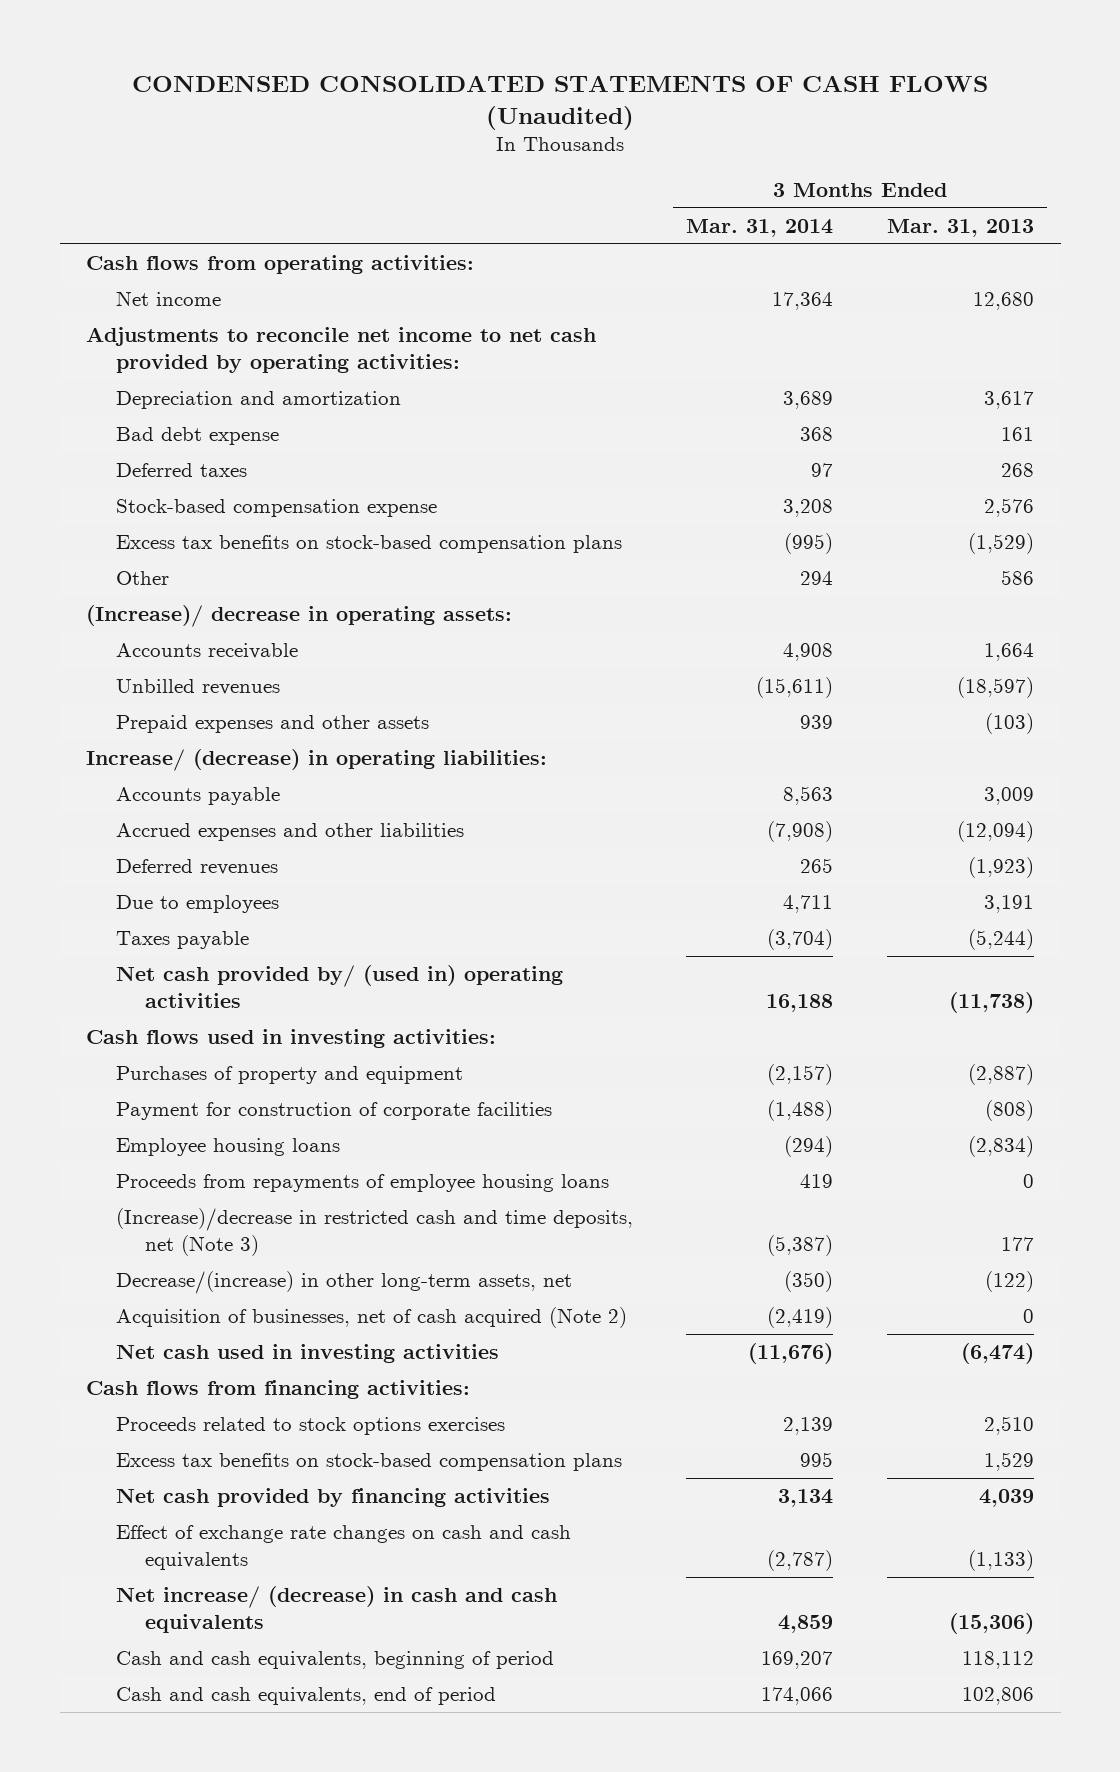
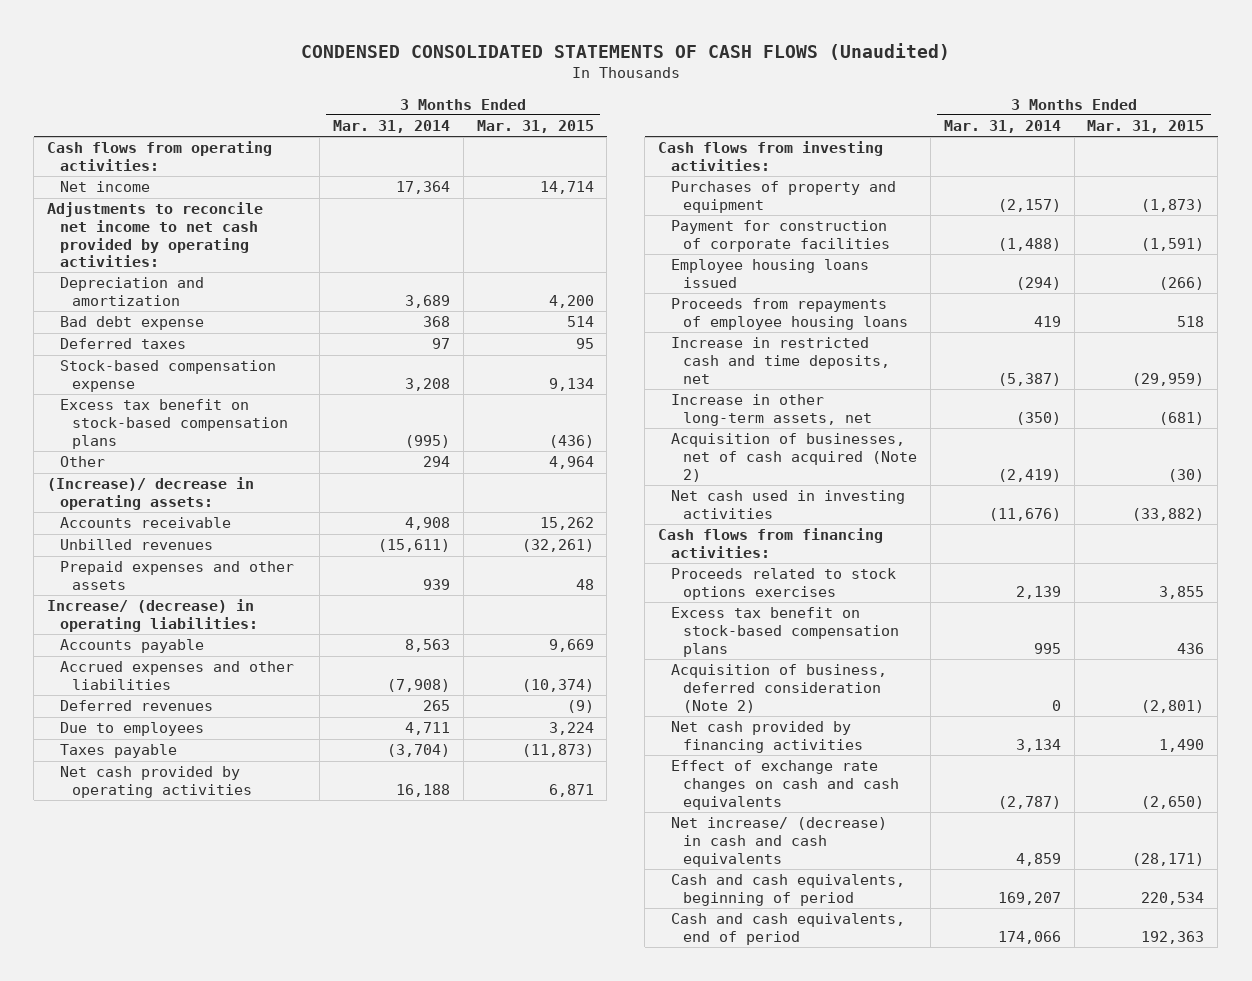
- | 3 Months Ended Mar. 31, 2014 | 3 Months Ended Mar. 31, 2013
+ | 3 Months Ended Mar. 31, 2014 | 3 Months Ended Mar. 31, 2015
- Excess tax benefits on stock-based compensation plans | (995) | (1,529)
+ Excess tax benefit on stock-based compensation plans | (995) | (436)
- Net cash provided by/ (used in) operating activities | 16,188 | (11,738)
- Cash flows used in investing activities:
+ Net cash provided by operating activities | 16,188 | 6,871
+ Cash flows from investing activities:
- Employee housing loans | (294) | (2,834)
+ Employee housing loans issued | (294) | (266)
- (Increase)/decrease in restricted cash and time deposits, net (Note 3) | (5,387) | 177
- Decrease/(increase) in other long-term assets, net | (350) | (122)
+ Increase in restricted cash and time deposits, net | (5,387) | (29,959)
+ Increase in other long-term assets, net | (350) | (681)
- Excess tax benefits on stock-based compensation plans | 995 | 1,529
+ Excess tax benefit on stock-based compensation plans | 995 | 436
+ Acquisition of business, deferred consideration (Note 2) | 0 | (2,801)

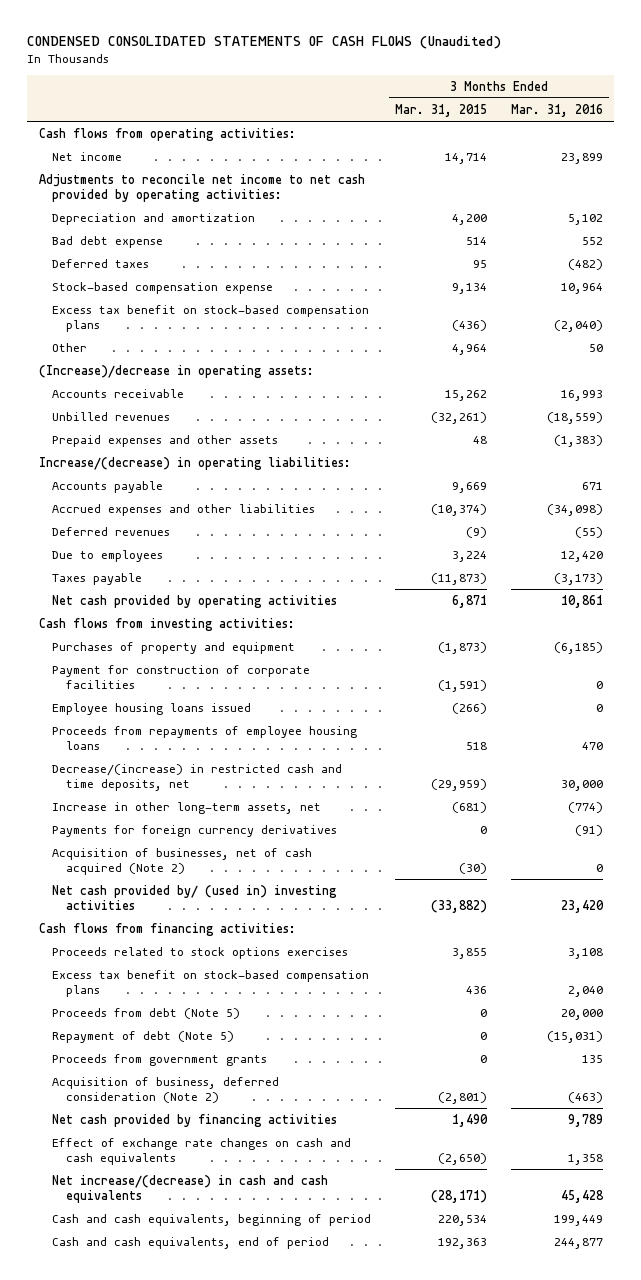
- | 3 Months Ended Mar. 31, 2014 | 3 Months Ended Mar. 31, 2015
+ | 3 Months Ended Mar. 31, 2015 | 3 Months Ended Mar. 31, 2016
- (Increase)/ decrease in operating assets:
+ (Increase)/decrease in operating assets:
- Increase/ (decrease) in operating liabilities:
+ Increase/(decrease) in operating liabilities:
- Increase in restricted cash and time deposits, net | (5,387) | (29,959)
+ Decrease/(increase) in restricted cash and time deposits, net | (29,959) | 30,000
+ Payments for foreign currency derivatives | 0 | (91)
- Net cash used in investing activities | (11,676) | (33,882)
+ Net cash provided by/ (used in) investing activities | (33,882) | 23,420
+ Proceeds from debt (Note 5) | 0 | 20,000
+ Repayment of debt (Note 5) | 0 | (15,031)
+ Proceeds from government grants | 0 | 135
- Net increase/ (decrease) in cash and cash equivalents | 4,859 | (28,171)
+ Net increase/(decrease) in cash and cash equivalents | (28,171) | 45,428

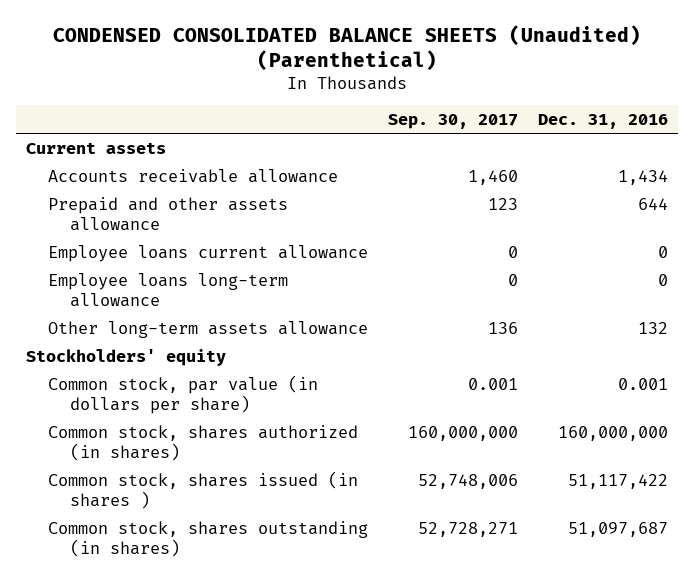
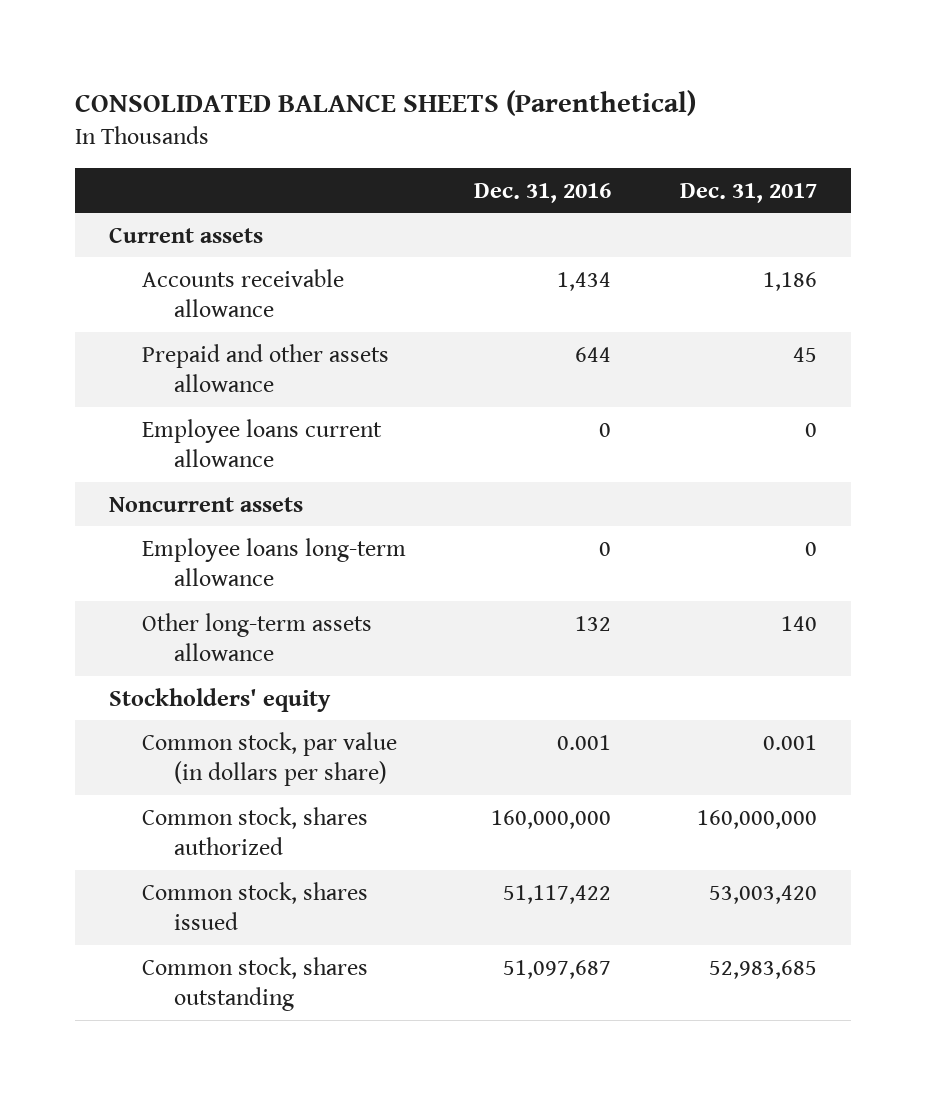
- CONDENSED CONSOLIDATED BALANCE SHEETS (Unaudited) (Parenthetical)
+ CONSOLIDATED BALANCE SHEETS (Parenthetical)
- | Sep. 30, 2017 | Dec. 31, 2016
+ | Dec. 31, 2016 | Dec. 31, 2017
+ Noncurrent assets
- Common stock, shares authorized (in shares) | 160,000,000 | 160,000,000
- Common stock, shares issued (in shares ) | 52,748,006 | 51,117,422
- Common stock, shares outstanding (in shares) | 52,728,271 | 51,097,687
+ Common stock, shares authorized | 160,000,000 | 160,000,000
+ Common stock, shares issued | 51,117,422 | 53,003,420
+ Common stock, shares outstanding | 51,097,687 | 52,983,685

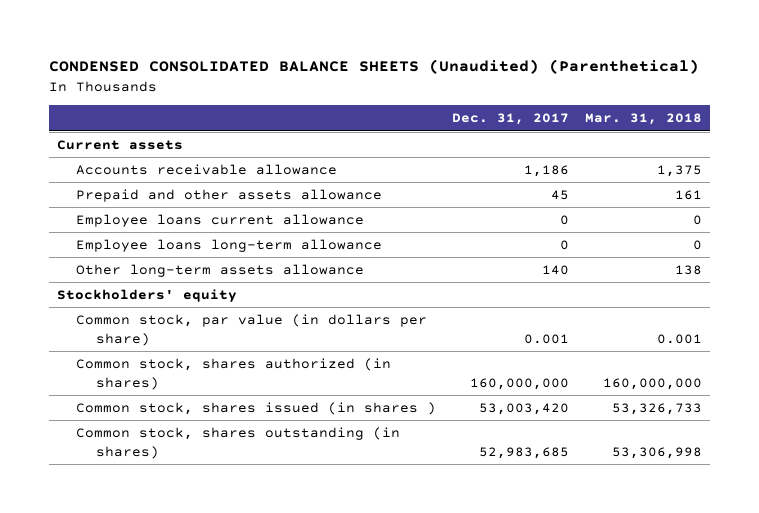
- CONSOLIDATED BALANCE SHEETS (Parenthetical)
+ CONDENSED CONSOLIDATED BALANCE SHEETS (Unaudited) (Parenthetical)
- | Dec. 31, 2016 | Dec. 31, 2017
+ | Dec. 31, 2017 | Mar. 31, 2018
- Noncurrent assets
- Common stock, shares authorized | 160,000,000 | 160,000,000
- Common stock, shares issued | 51,117,422 | 53,003,420
- Common stock, shares outstanding | 51,097,687 | 52,983,685
+ Common stock, shares authorized (in shares) | 160,000,000 | 160,000,000
+ Common stock, shares issued (in shares ) | 53,003,420 | 53,326,733
+ Common stock, shares outstanding (in shares) | 52,983,685 | 53,306,998

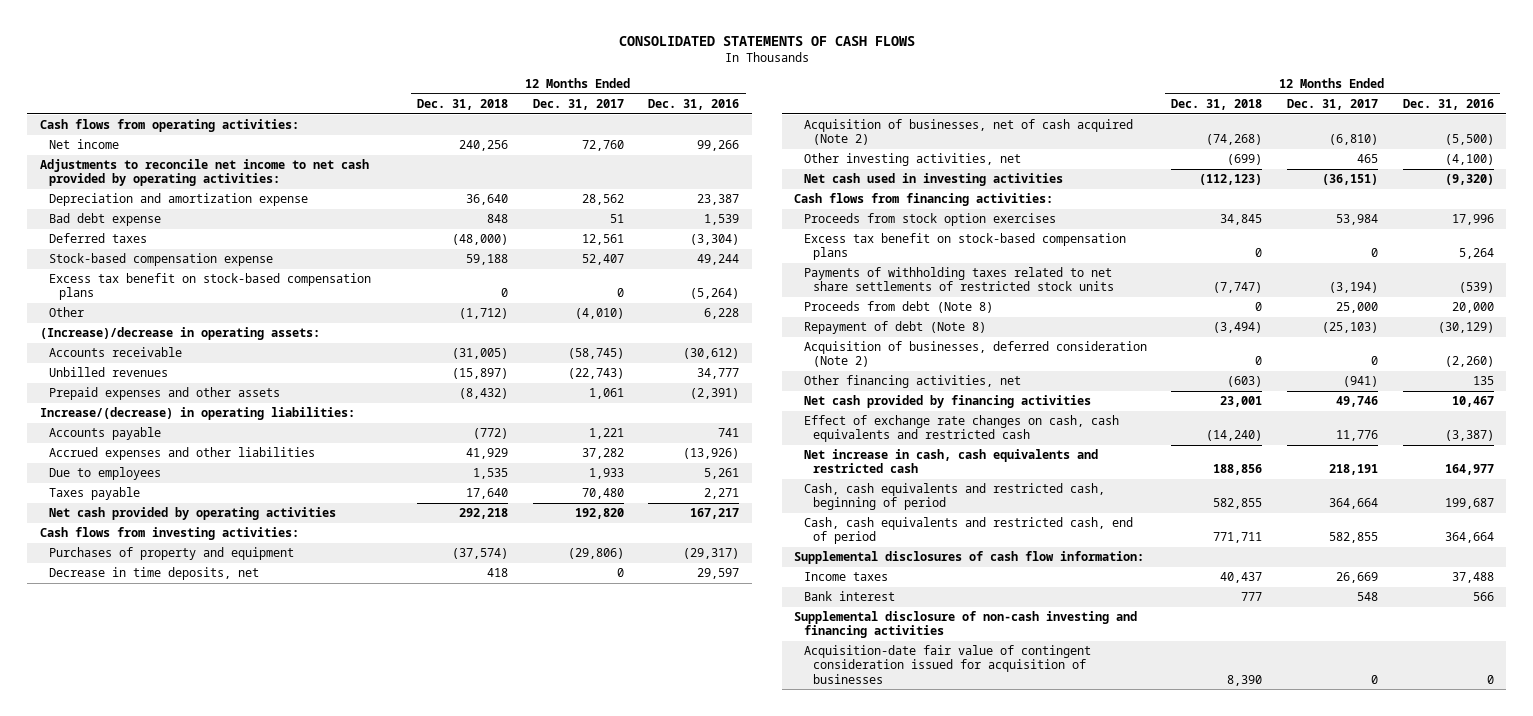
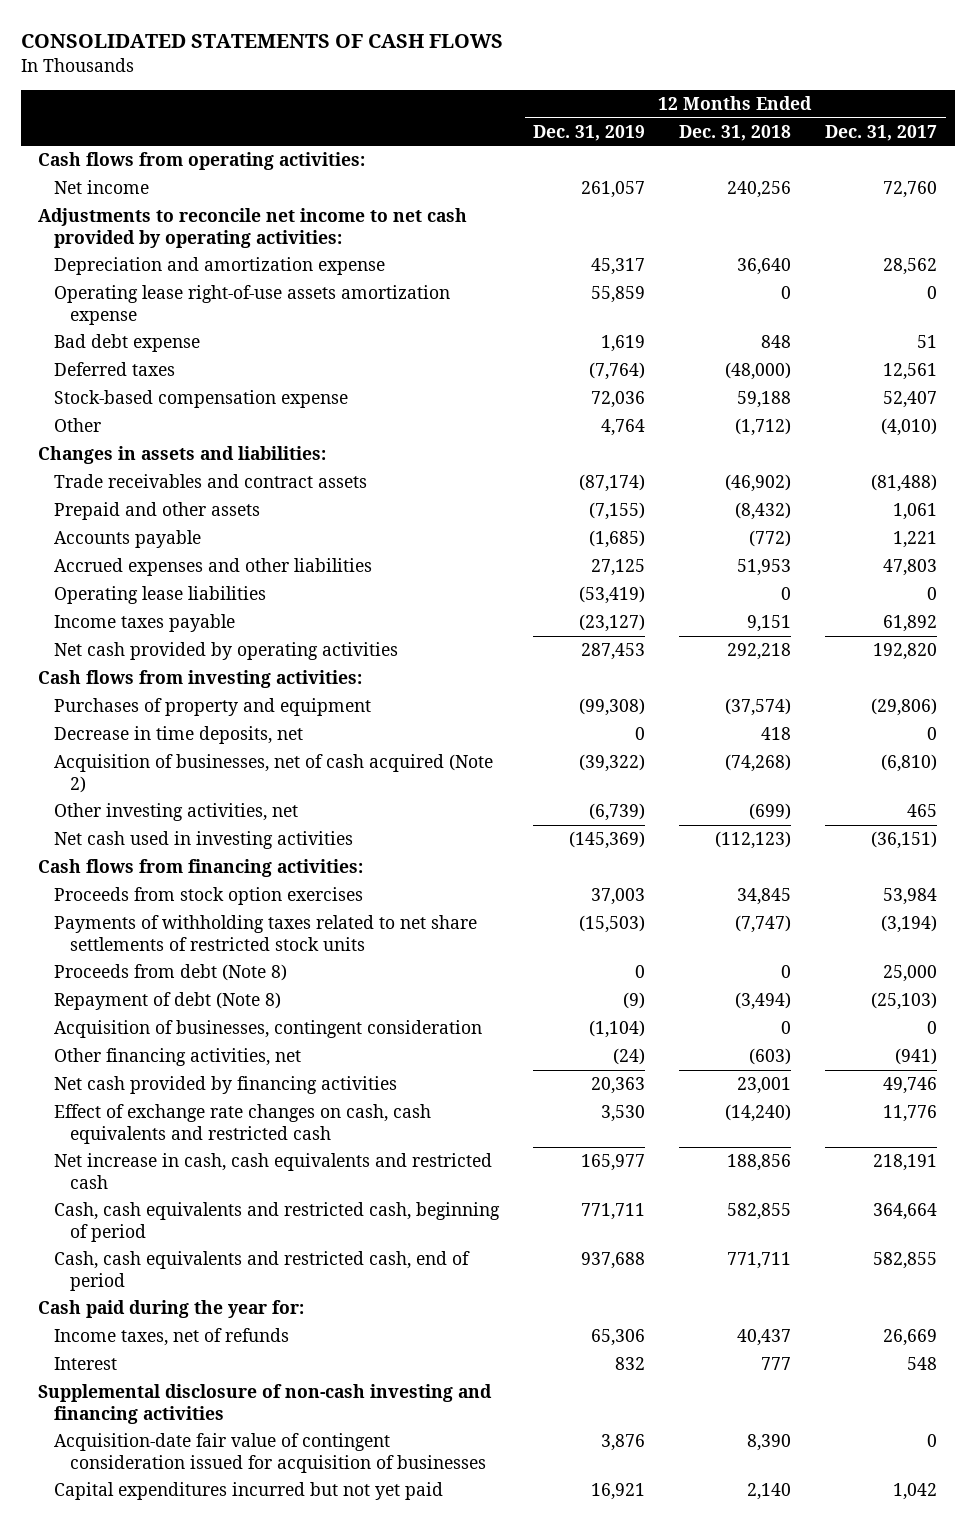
- | 12 Months Ended Dec. 31, 2018 | 12 Months Ended Dec. 31, 2017 | 12 Months Ended Dec. 31, 2016
+ | 12 Months Ended Dec. 31, 2019 | 12 Months Ended Dec. 31, 2018 | 12 Months Ended Dec. 31, 2017
+ Operating lease right-of-use assets amortization expense | 55,859 | 0 | 0
- Excess tax benefit on stock-based compensation plans | 0 | 0 | (5,264)
- (Increase)/decrease in operating assets:
- Accounts receivable | (31,005) | (58,745) | (30,612)
- Unbilled revenues | (15,897) | (22,743) | 34,777
- Prepaid expenses and other assets | (8,432) | 1,061 | (2,391)
- Increase/(decrease) in operating liabilities:
+ Changes in assets and liabilities:
+ Trade receivables and contract assets | (87,174) | (46,902) | (81,488)
+ Prepaid and other assets | (7,155) | (8,432) | 1,061
- Accrued expenses and other liabilities | 41,929 | 37,282 | (13,926)
- Due to employees | 1,535 | 1,933 | 5,261
- Taxes payable | 17,640 | 70,480 | 2,271
+ Accrued expenses and other liabilities | 27,125 | 51,953 | 47,803
+ Operating lease liabilities | (53,419) | 0 | 0
+ Income taxes payable | (23,127) | 9,151 | 61,892
- Excess tax benefit on stock-based compensation plans | 0 | 0 | 5,264
- Acquisition of businesses, deferred consideration (Note 2) | 0 | 0 | (2,260)
+ Acquisition of businesses, contingent consideration | (1,104) | 0 | 0
- Supplemental disclosures of cash flow information:
- Income taxes | 40,437 | 26,669 | 37,488
- Bank interest | 777 | 548 | 566
+ Cash paid during the year for:
+ Income taxes, net of refunds | 65,306 | 40,437 | 26,669
+ Interest | 832 | 777 | 548
+ Capital expenditures incurred but not yet paid | 16,921 | 2,140 | 1,042

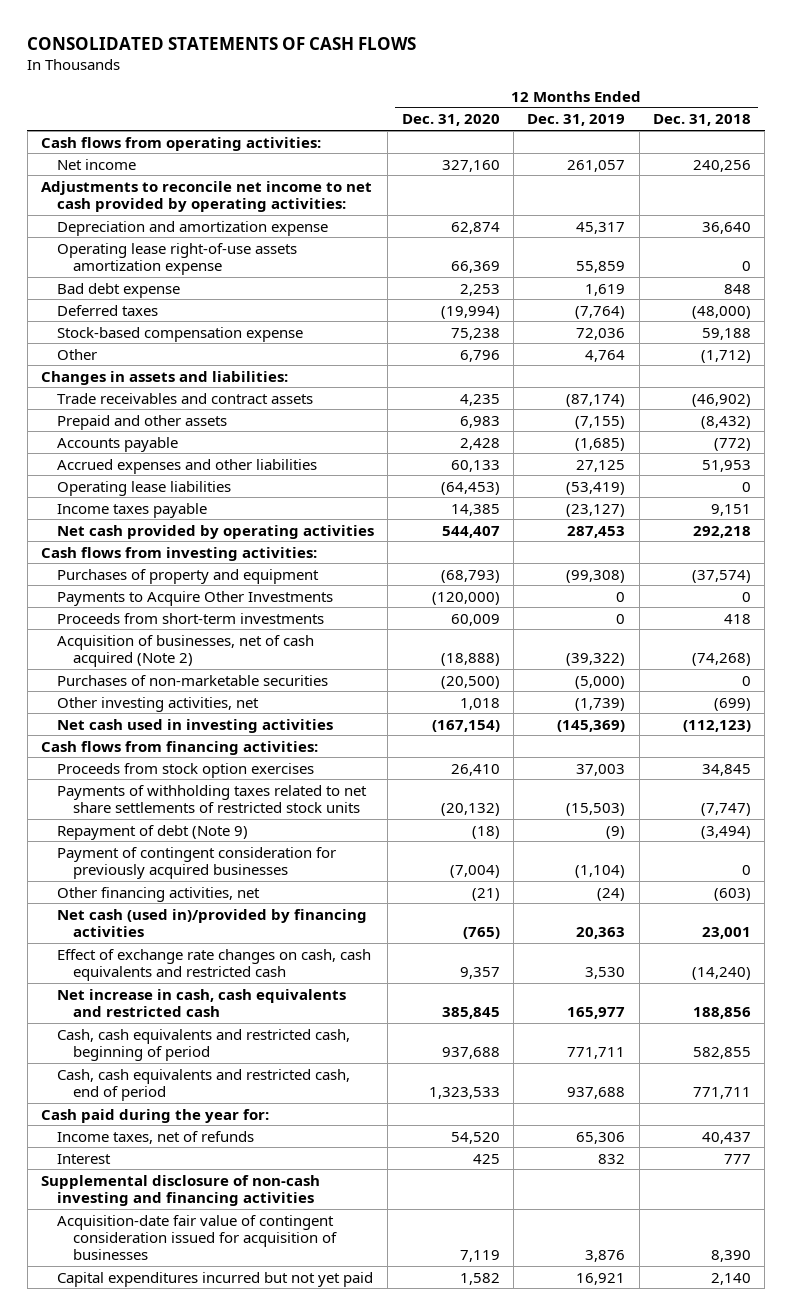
- | 12 Months Ended Dec. 31, 2019 | 12 Months Ended Dec. 31, 2018 | 12 Months Ended Dec. 31, 2017
+ | 12 Months Ended Dec. 31, 2020 | 12 Months Ended Dec. 31, 2019 | 12 Months Ended Dec. 31, 2018
- Decrease in time deposits, net | 0 | 418 | 0
+ Payments to Acquire Other Investments | (120,000) | 0 | 0
+ Proceeds from short-term investments | 60,009 | 0 | 418
- Other investing activities, net | (6,739) | (699) | 465
+ Purchases of non-marketable securities | (20,500) | (5,000) | 0
+ Other investing activities, net | 1,018 | (1,739) | (699)
- Proceeds from debt (Note 8) | 0 | 0 | 25,000
- Repayment of debt (Note 8) | (9) | (3,494) | (25,103)
- Acquisition of businesses, contingent consideration | (1,104) | 0 | 0
+ Repayment of debt (Note 9) | (18) | (9) | (3,494)
+ Payment of contingent consideration for previously acquired businesses | (7,004) | (1,104) | 0
- Net cash provided by financing activities | 20,363 | 23,001 | 49,746
+ Net cash (used in)/provided by financing activities | (765) | 20,363 | 23,001

